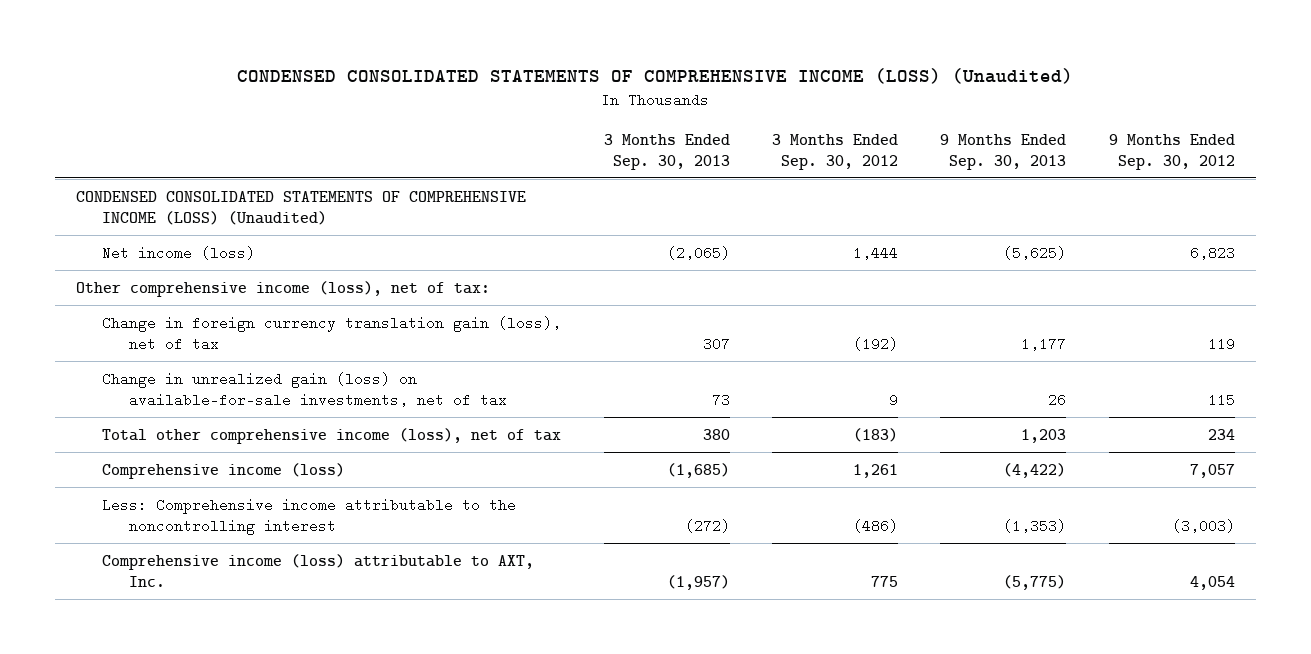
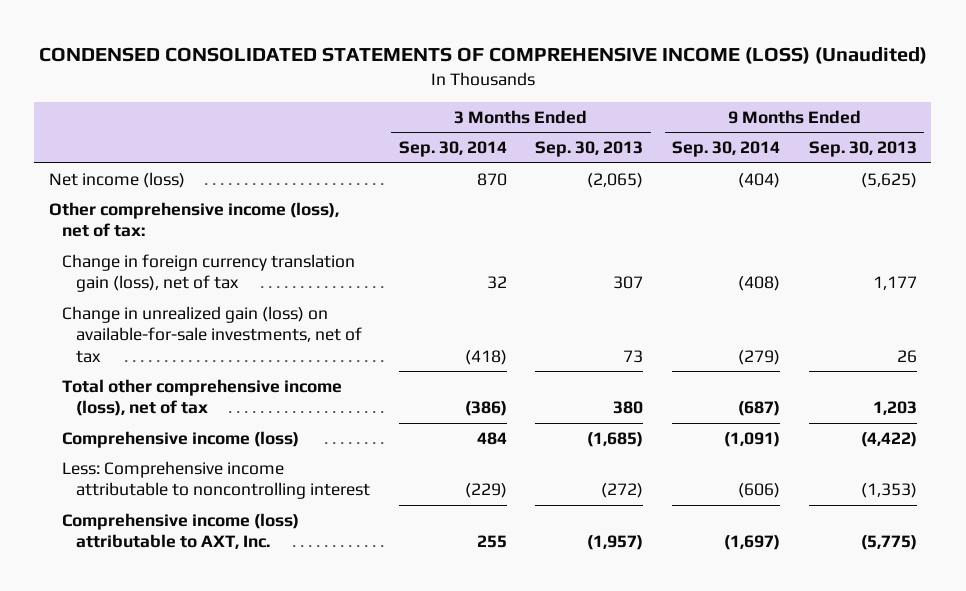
- | 3 Months Ended Sep. 30, 2013 | 3 Months Ended Sep. 30, 2012 | 9 Months Ended Sep. 30, 2013 | 9 Months Ended Sep. 30, 2012
+ | 3 Months Ended Sep. 30, 2014 | 3 Months Ended Sep. 30, 2013 | 9 Months Ended Sep. 30, 2014 | 9 Months Ended Sep. 30, 2013
- CONDENSED CONSOLIDATED STATEMENTS OF COMPREHENSIVE INCOME (LOSS) (Unaudited)
- Less: Comprehensive income attributable to the noncontrolling interest | (272) | (486) | (1,353) | (3,003)
+ Less: Comprehensive income attributable to noncontrolling interest | (229) | (272) | (606) | (1,353)

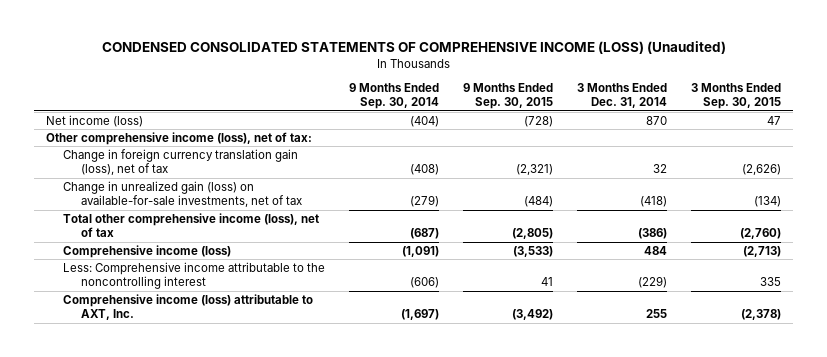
- | 3 Months Ended Sep. 30, 2014 | 3 Months Ended Sep. 30, 2013 | 9 Months Ended Sep. 30, 2014 | 9 Months Ended Sep. 30, 2013
+ | 9 Months Ended Sep. 30, 2014 | 9 Months Ended Sep. 30, 2015 | 3 Months Ended Dec. 31, 2014 | 3 Months Ended Sep. 30, 2015
- Less: Comprehensive income attributable to noncontrolling interest | (229) | (272) | (606) | (1,353)
+ Less: Comprehensive income attributable to the noncontrolling interest | (606) | 41 | (229) | 335

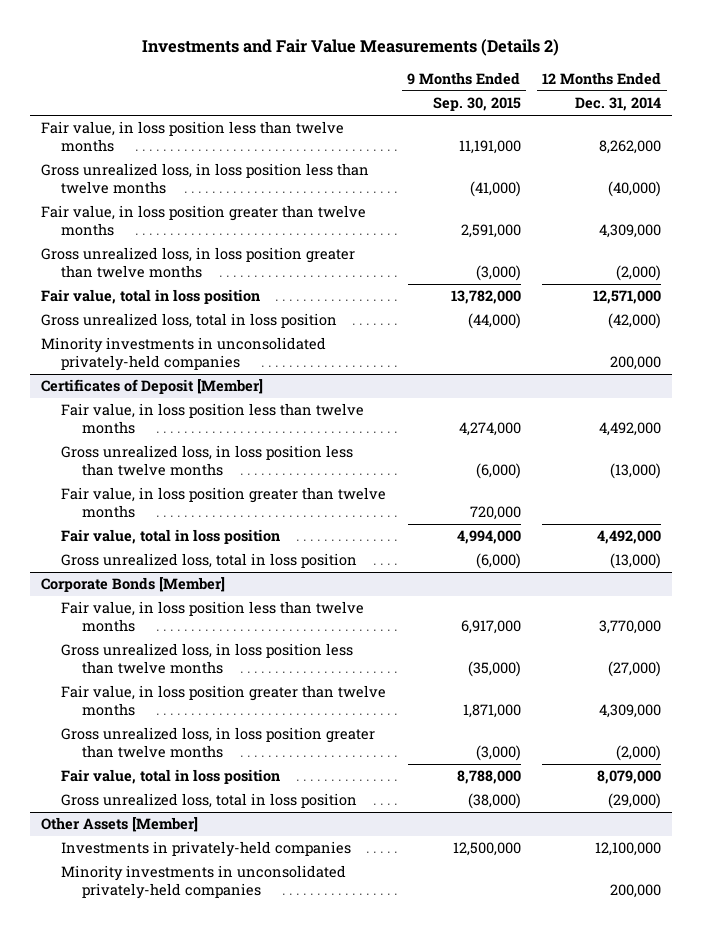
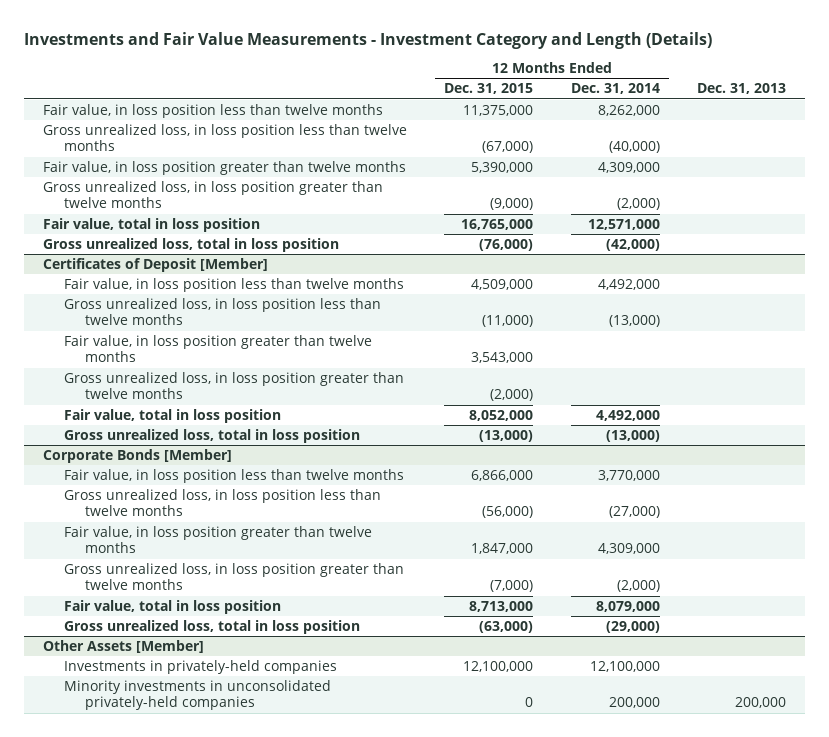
- Investments and Fair Value Measurements (Details 2)
+ Investments and Fair Value Measurements - Investment Category and Length (Details)
- | 9 Months Ended Sep. 30, 2015 | 12 Months Ended Dec. 31, 2014
+ | 12 Months Ended Dec. 31, 2015 | 12 Months Ended Dec. 31, 2014 | Dec. 31, 2013
- Minority investments in unconsolidated privately-held companies | | 200,000
@ Certificates of Deposit [Member]
+ Gross unrealized loss, in loss position greater than twelve months | (2,000) | |

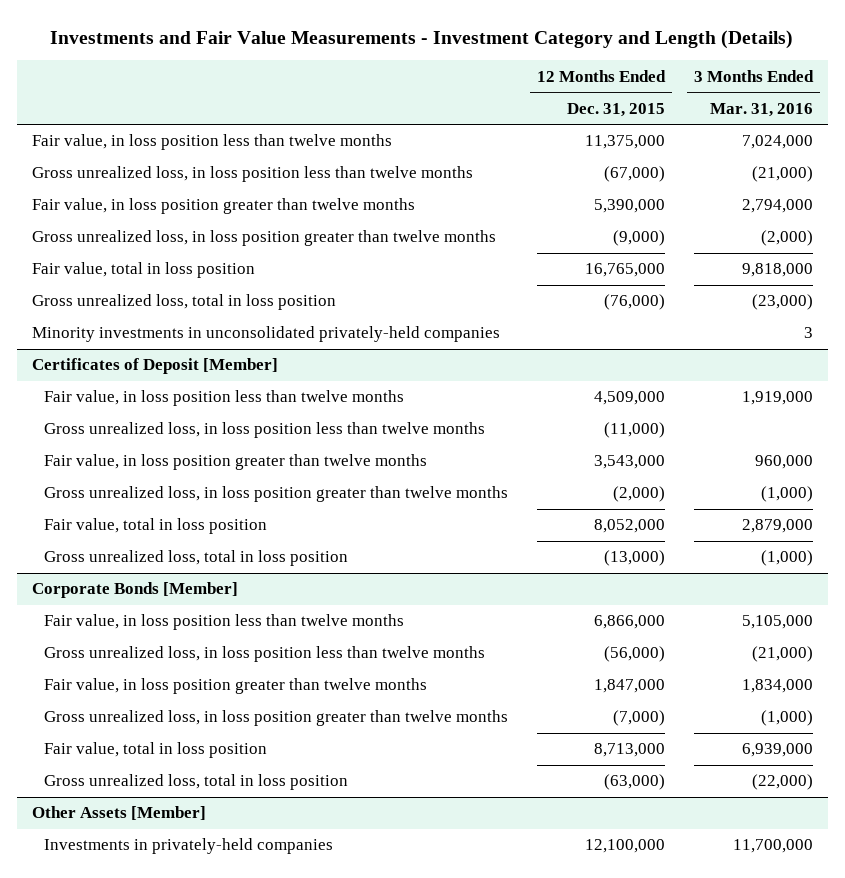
- | 12 Months Ended Dec. 31, 2015 | 12 Months Ended Dec. 31, 2014 | Dec. 31, 2013
+ | 12 Months Ended Dec. 31, 2015 | 3 Months Ended Mar. 31, 2016
+ Minority investments in unconsolidated privately-held companies | | 3
@ Other Assets [Member]
- Minority investments in unconsolidated privately-held companies | 0 | 200,000 | 200,000

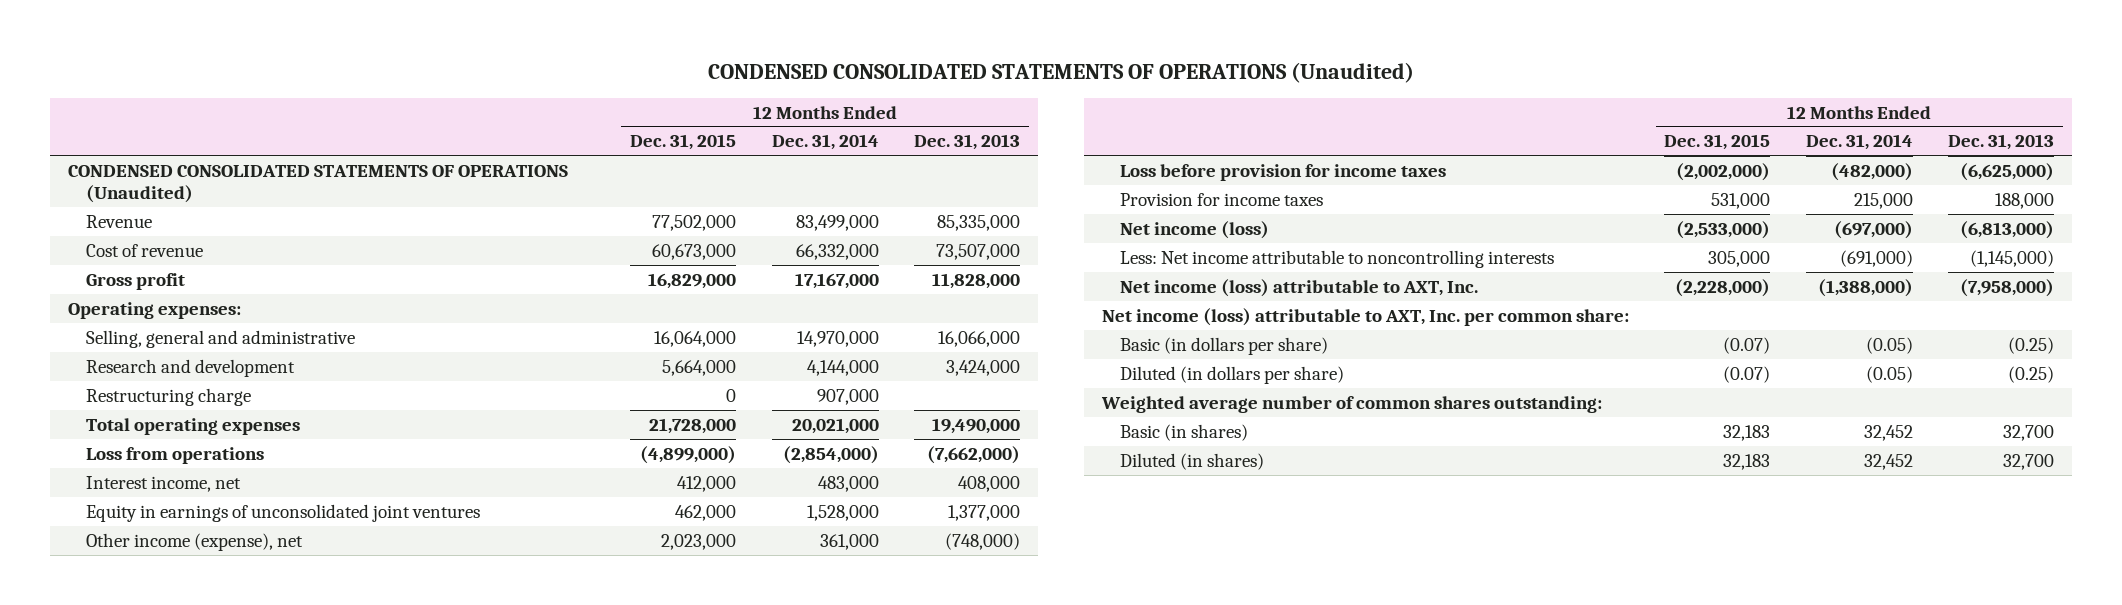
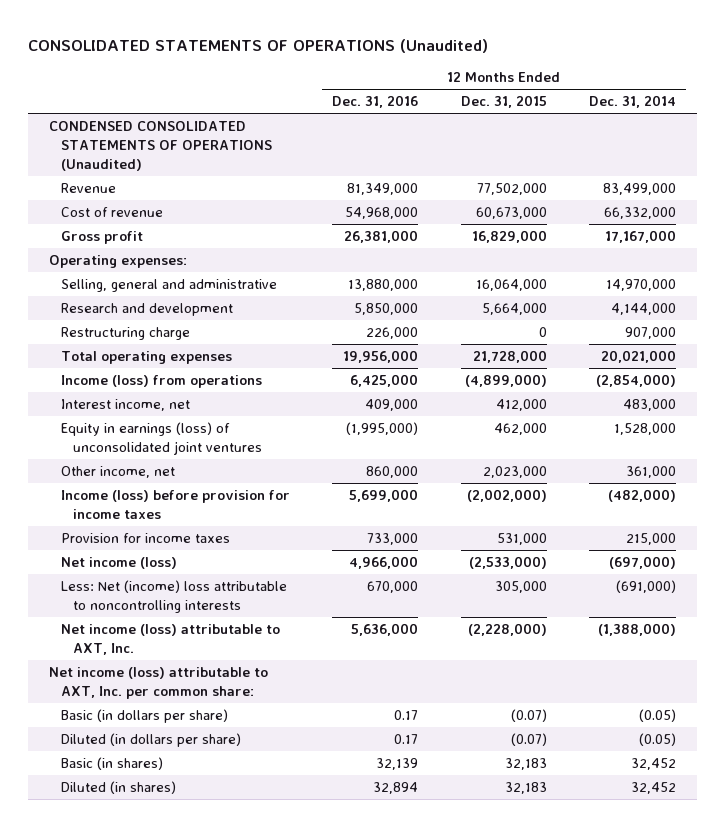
- CONDENSED CONSOLIDATED STATEMENTS OF OPERATIONS (Unaudited)
+ CONSOLIDATED STATEMENTS OF OPERATIONS (Unaudited)
- | 12 Months Ended Dec. 31, 2015 | 12 Months Ended Dec. 31, 2014 | 12 Months Ended Dec. 31, 2013
+ | 12 Months Ended Dec. 31, 2016 | 12 Months Ended Dec. 31, 2015 | 12 Months Ended Dec. 31, 2014
- Loss from operations | (4,899,000) | (2,854,000) | (7,662,000)
+ Income (loss) from operations | 6,425,000 | (4,899,000) | (2,854,000)
- Equity in earnings of unconsolidated joint ventures | 462,000 | 1,528,000 | 1,377,000
- Other income (expense), net | 2,023,000 | 361,000 | (748,000)
- Loss before provision for income taxes | (2,002,000) | (482,000) | (6,625,000)
+ Equity in earnings (loss) of unconsolidated joint ventures | (1,995,000) | 462,000 | 1,528,000
+ Other income, net | 860,000 | 2,023,000 | 361,000
+ Income (loss) before provision for income taxes | 5,699,000 | (2,002,000) | (482,000)
- Less: Net income attributable to noncontrolling interests | 305,000 | (691,000) | (1,145,000)
+ Less: Net (income) loss attributable to noncontrolling interests | 670,000 | 305,000 | (691,000)
- Weighted average number of common shares outstanding:

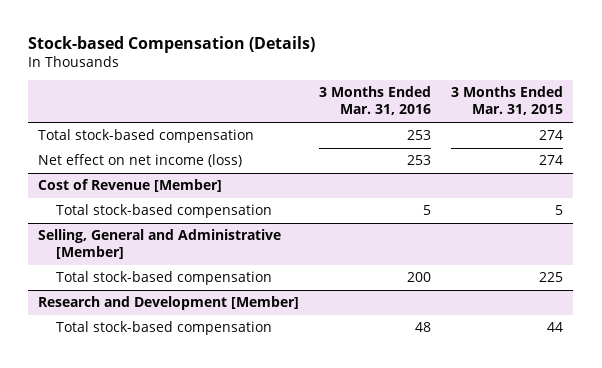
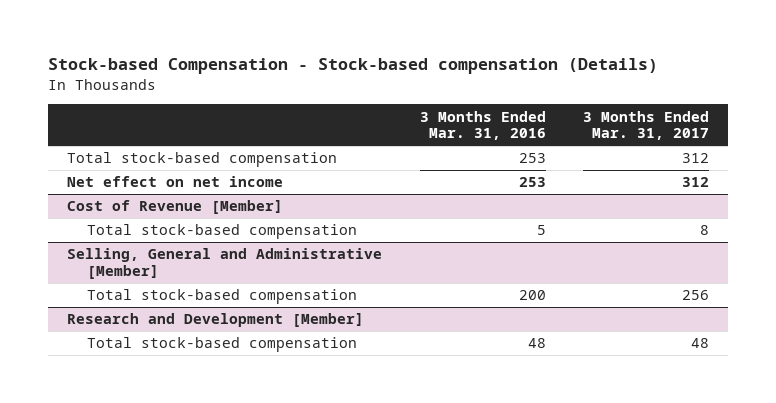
- Stock-based Compensation (Details)
+ Stock-based Compensation - Stock-based compensation (Details)
- | 3 Months Ended Mar. 31, 2016 | 3 Months Ended Mar. 31, 2015
+ | 3 Months Ended Mar. 31, 2016 | 3 Months Ended Mar. 31, 2017
- Net effect on net income (loss) | 253 | 274
+ Net effect on net income | 253 | 312

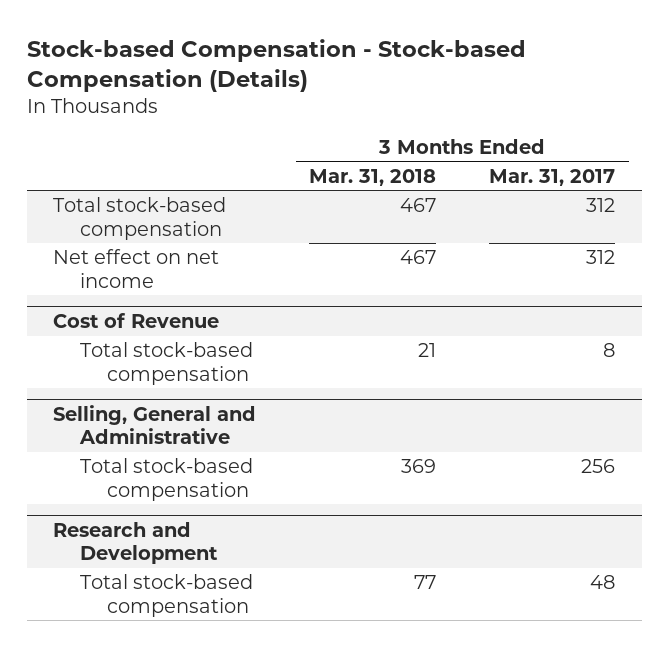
- Stock-based Compensation - Stock-based compensation (Details)
+ Stock-based Compensation - Stock-based Compensation (Details)
- | 3 Months Ended Mar. 31, 2016 | 3 Months Ended Mar. 31, 2017
+ | 3 Months Ended Mar. 31, 2018 | 3 Months Ended Mar. 31, 2017
- Cost of Revenue [Member]
+ Cost of Revenue
- Selling, General and Administrative [Member]
+ Selling, General and Administrative
- Research and Development [Member]
+ Research and Development

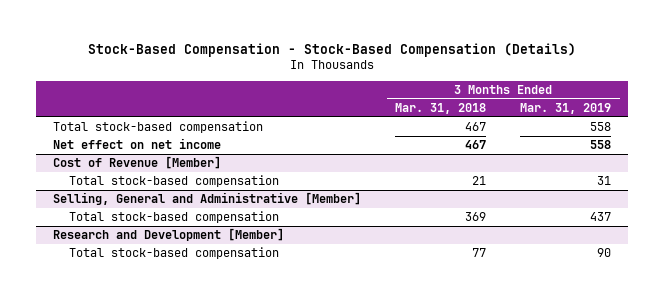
- Stock-based Compensation - Stock-based Compensation (Details)
+ Stock-Based Compensation - Stock-Based Compensation (Details)
- | 3 Months Ended Mar. 31, 2018 | 3 Months Ended Mar. 31, 2017
+ | 3 Months Ended Mar. 31, 2018 | 3 Months Ended Mar. 31, 2019
- Cost of Revenue
+ Cost of Revenue [Member]
- Selling, General and Administrative
+ Selling, General and Administrative [Member]
- Research and Development
+ Research and Development [Member]

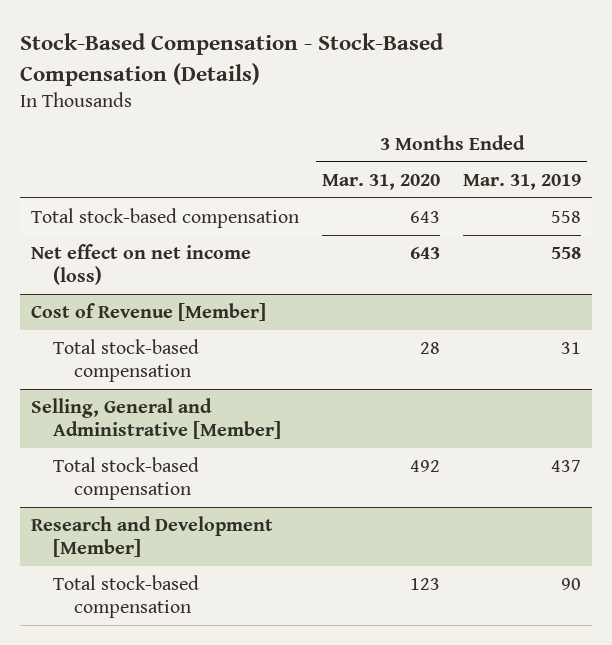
- | 3 Months Ended Mar. 31, 2018 | 3 Months Ended Mar. 31, 2019
+ | 3 Months Ended Mar. 31, 2020 | 3 Months Ended Mar. 31, 2019
- Net effect on net income | 467 | 558
+ Net effect on net income (loss) | 643 | 558

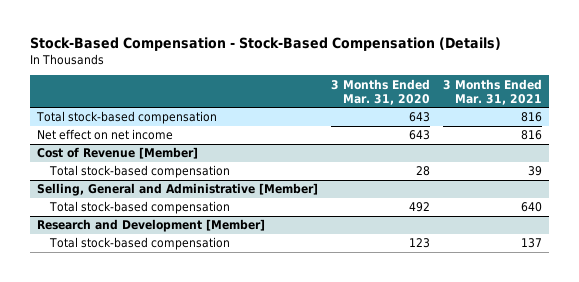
- | 3 Months Ended Mar. 31, 2020 | 3 Months Ended Mar. 31, 2019
+ | 3 Months Ended Mar. 31, 2020 | 3 Months Ended Mar. 31, 2021
- Net effect on net income (loss) | 643 | 558
+ Net effect on net income | 643 | 816

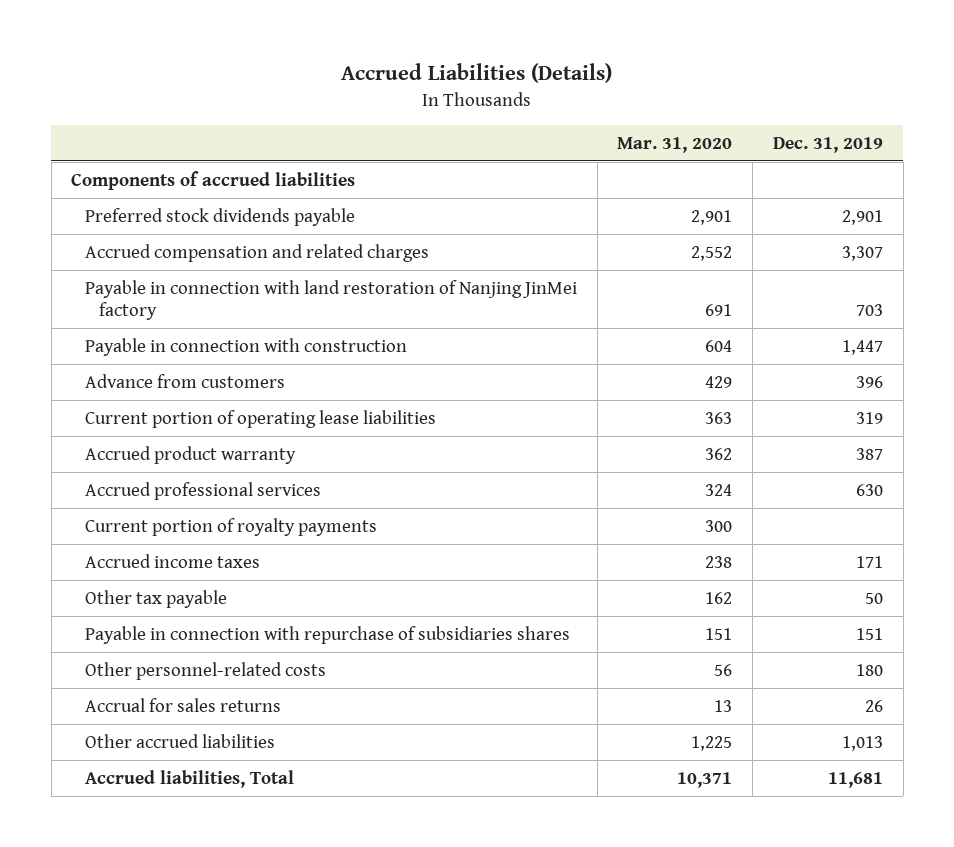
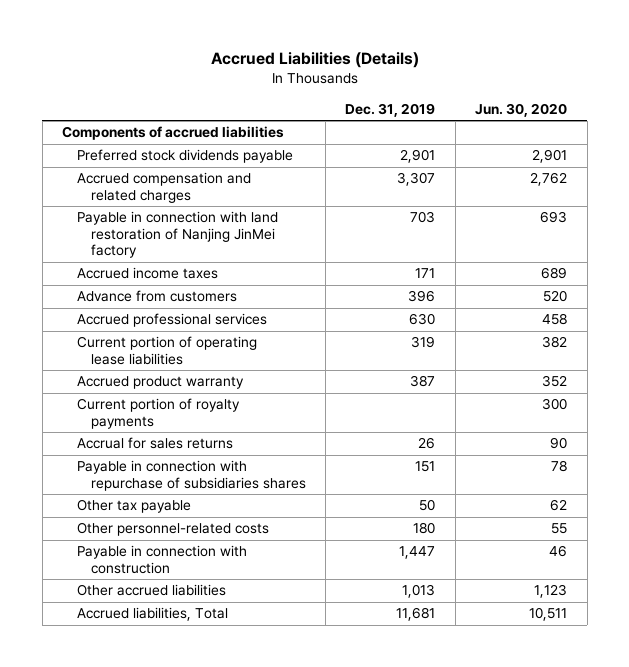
- | Mar. 31, 2020 | Dec. 31, 2019
+ | Dec. 31, 2019 | Jun. 30, 2020
moved up: Accrued income taxes | 171 | 689
moved up: Accrued professional services | 630 | 458
moved up: Accrual for sales returns | 26 | 90
moved down: Other tax payable | 50 | 62
moved down: Payable in connection with construction | 1,447 | 46

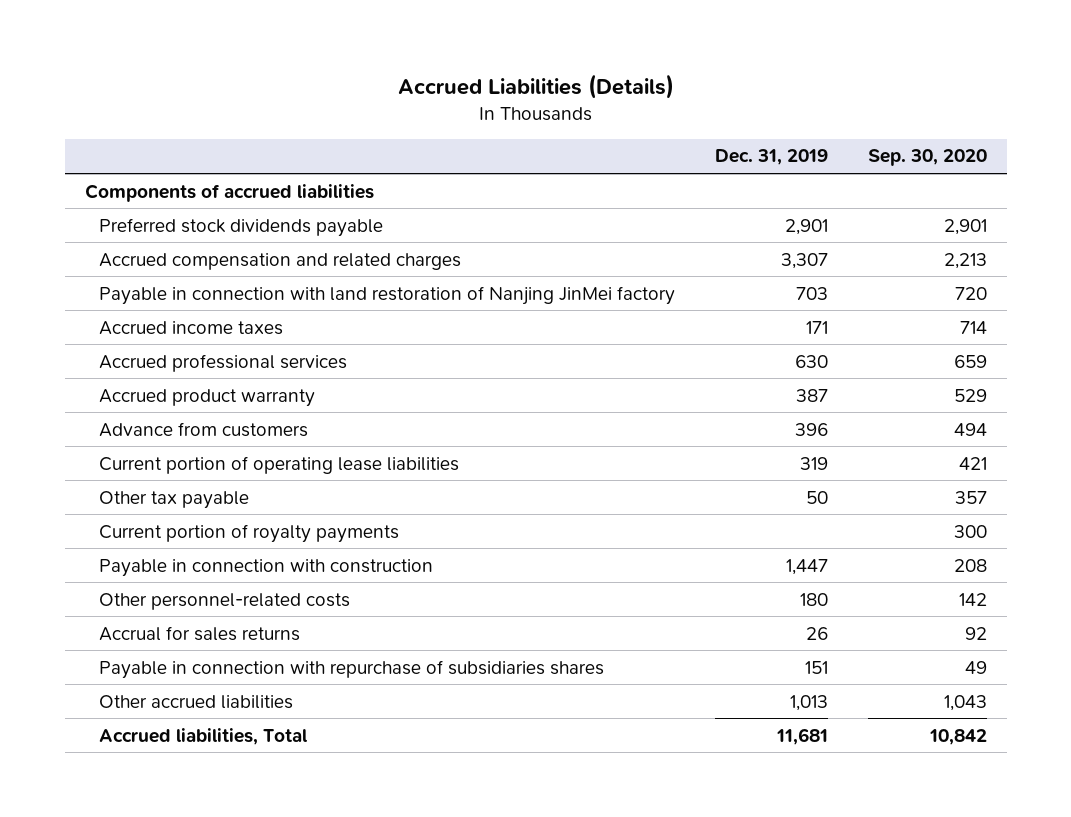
- | Dec. 31, 2019 | Jun. 30, 2020
+ | Dec. 31, 2019 | Sep. 30, 2020
moved down: Advance from customers | 396 | 494
moved down: Current portion of operating lease liabilities | 319 | 421
moved up: Other tax payable | 50 | 357
moved up: Payable in connection with construction | 1,447 | 208
moved up: Other personnel-related costs | 180 | 142

